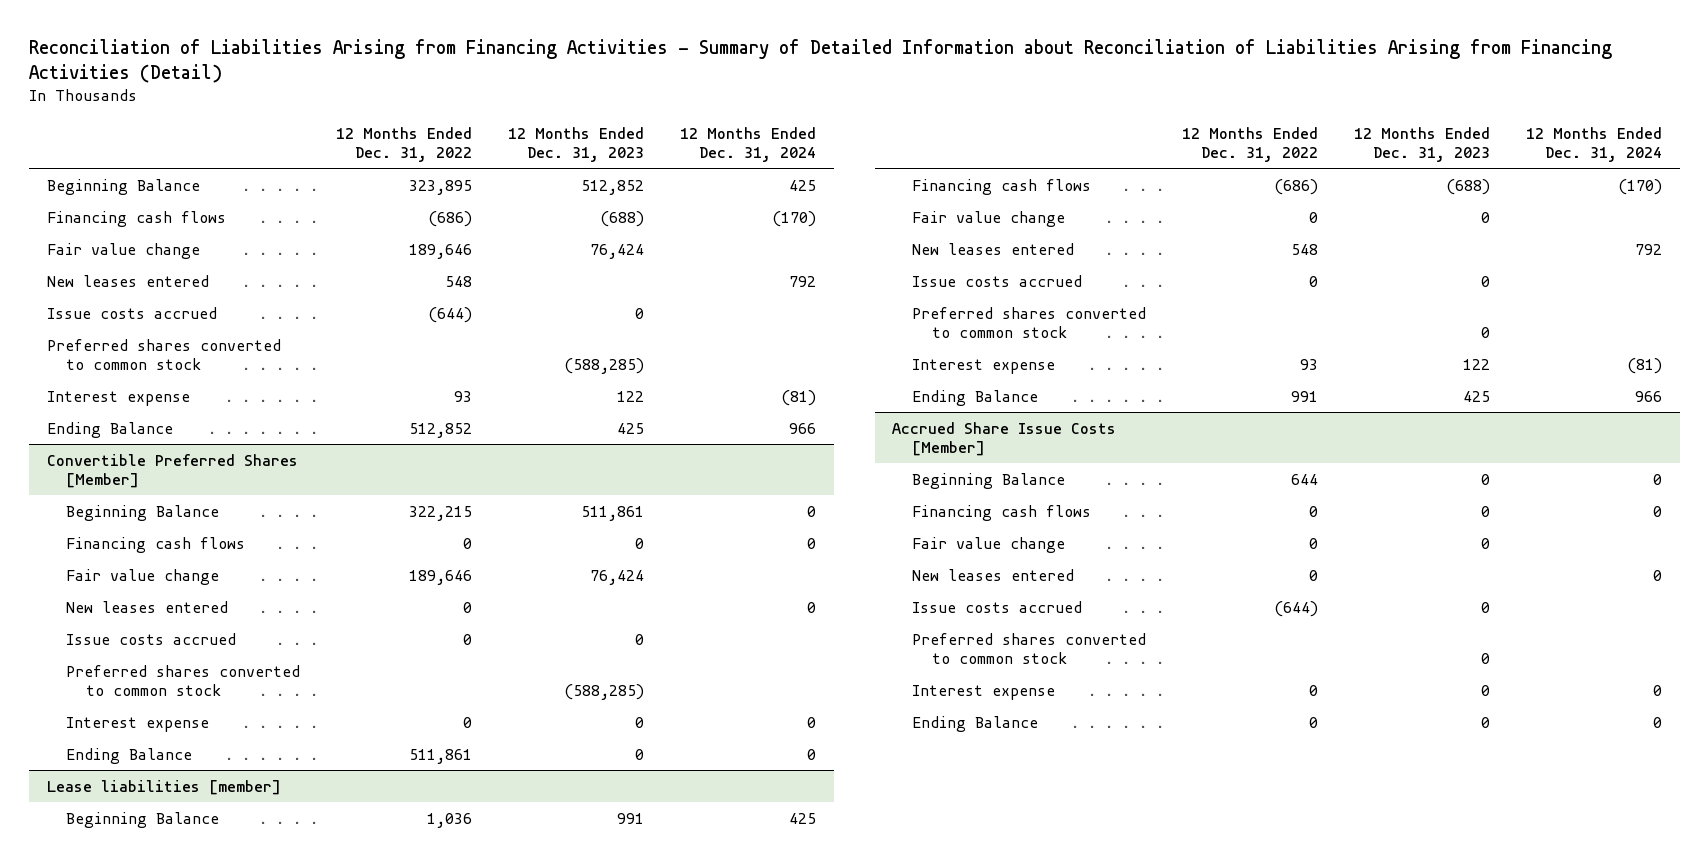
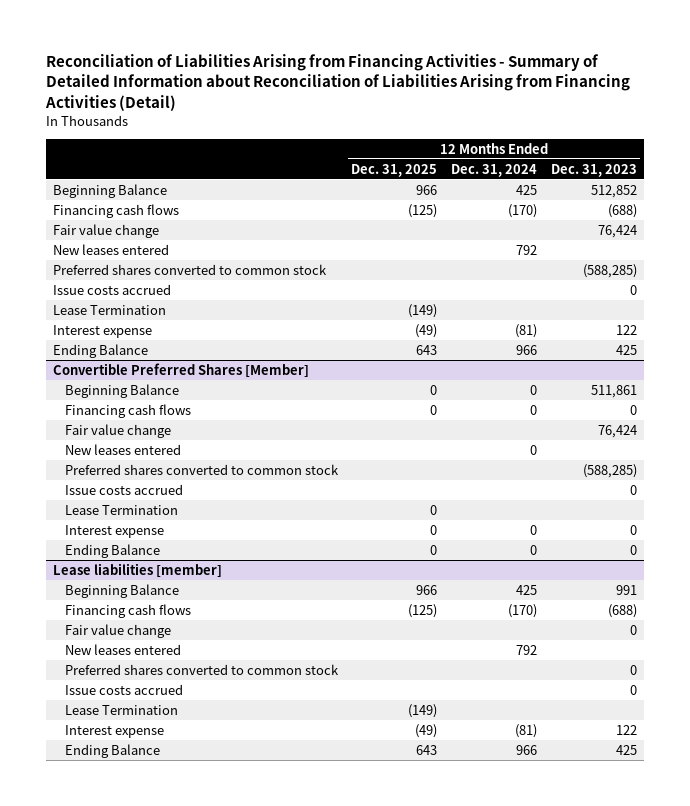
- | 12 Months Ended Dec. 31, 2022 | 12 Months Ended Dec. 31, 2023 | 12 Months Ended Dec. 31, 2024
+ | 12 Months Ended Dec. 31, 2025 | 12 Months Ended Dec. 31, 2024 | 12 Months Ended Dec. 31, 2023
moved down: Issue costs accrued | | | 0
+ Lease Termination | (149) | |
@ Convertible Preferred Shares [Member]
moved down: Issue costs accrued | | | 0
+ Lease Termination | 0 | |
@ Lease liabilities [member]
moved down: Issue costs accrued | | | 0
+ Lease Termination | (149) | |
- Accrued Share Issue Costs [Member]
- Beginning Balance | 644 | 0 | 0
- Financing cash flows | 0 | 0 | 0
- Fair value change | 0 | 0 |
- New leases entered | 0 | | 0
- Issue costs accrued | (644) | 0 |
- Preferred shares converted to common stock | | 0 |
- Interest expense | 0 | 0 | 0
- Ending Balance | 0 | 0 | 0

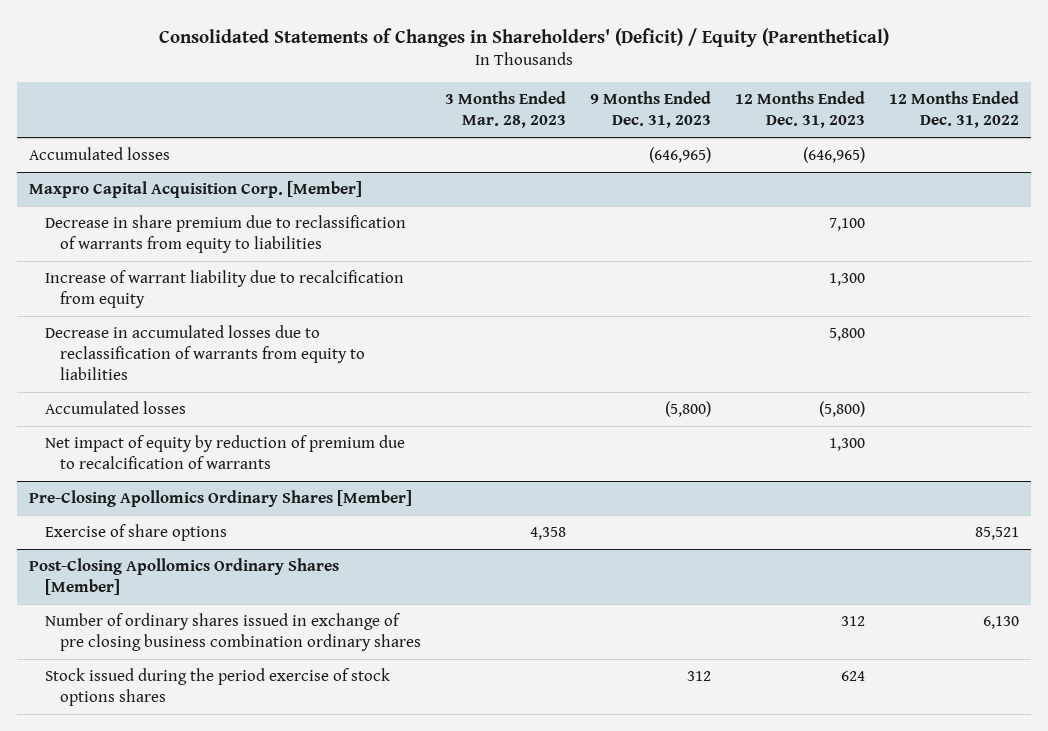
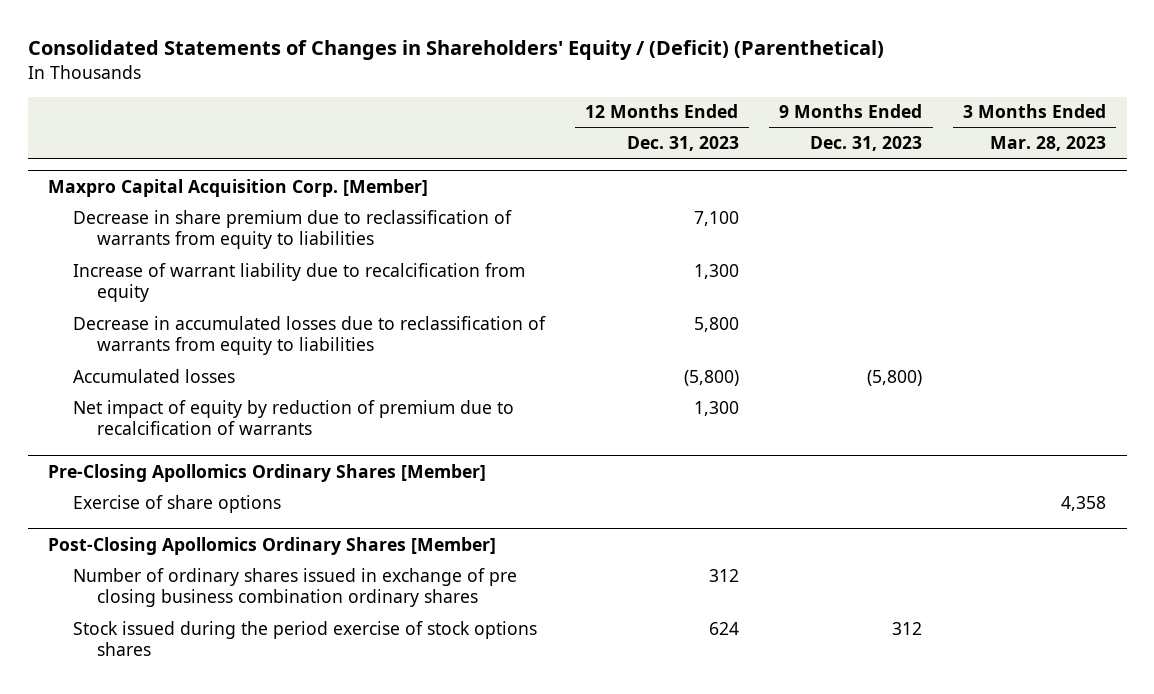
- Consolidated Statements of Changes in Shareholders' (Deficit) / Equity (Parenthetical)
+ Consolidated Statements of Changes in Shareholders' Equity / (Deficit) (Parenthetical)
- | 3 Months Ended Mar. 28, 2023 | 9 Months Ended Dec. 31, 2023 | 12 Months Ended Dec. 31, 2023 | 12 Months Ended Dec. 31, 2022
+ | 12 Months Ended Dec. 31, 2023 | 9 Months Ended Dec. 31, 2023 | 3 Months Ended Mar. 28, 2023
- Accumulated losses | | (646,965) | (646,965) |

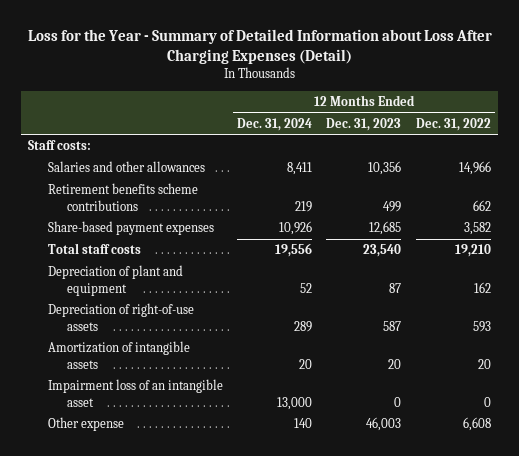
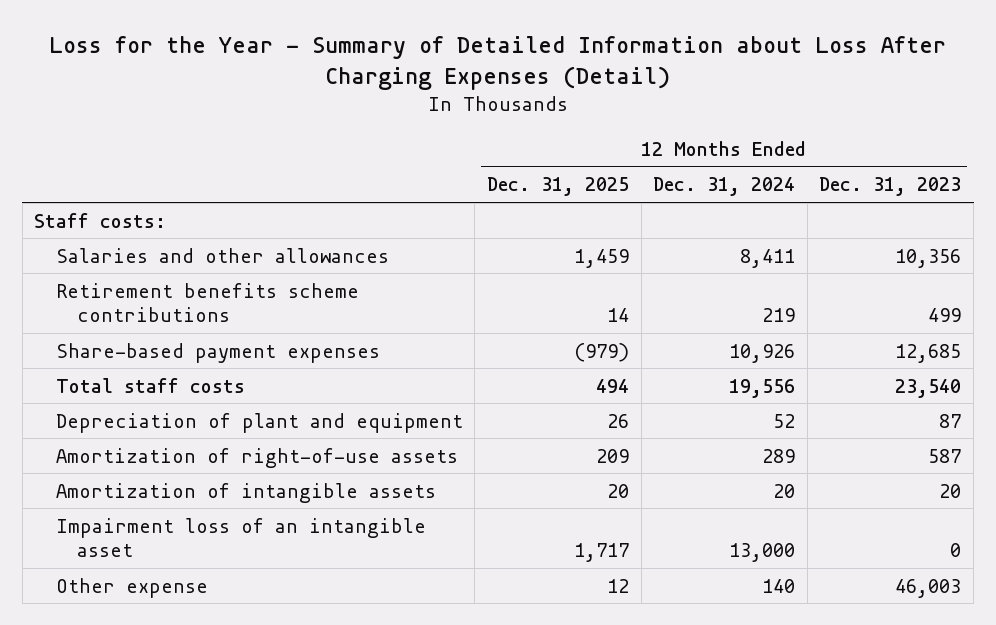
- | 12 Months Ended Dec. 31, 2024 | 12 Months Ended Dec. 31, 2023 | 12 Months Ended Dec. 31, 2022
+ | 12 Months Ended Dec. 31, 2025 | 12 Months Ended Dec. 31, 2024 | 12 Months Ended Dec. 31, 2023
- Depreciation of right-of-use assets | 289 | 587 | 593
+ Amortization of right-of-use assets | 209 | 289 | 587

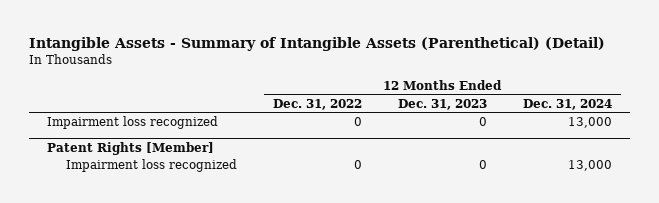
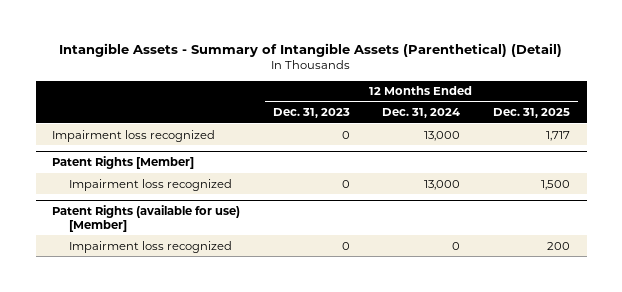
- | 12 Months Ended Dec. 31, 2022 | 12 Months Ended Dec. 31, 2023 | 12 Months Ended Dec. 31, 2024
+ | 12 Months Ended Dec. 31, 2023 | 12 Months Ended Dec. 31, 2024 | 12 Months Ended Dec. 31, 2025
+ Patent Rights (available for use) [Member]
+ Impairment loss recognized | 0 | 0 | 200

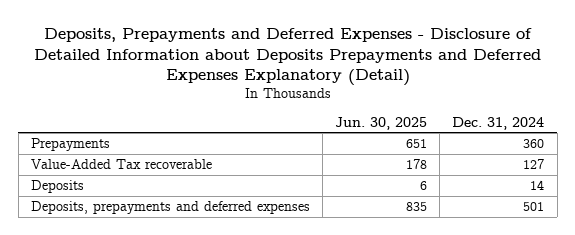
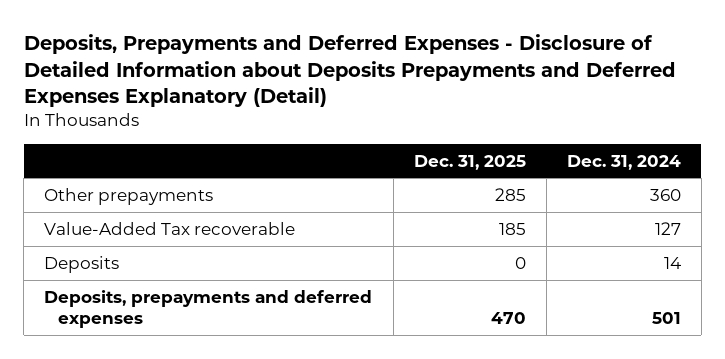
- | Jun. 30, 2025 | Dec. 31, 2024
+ | Dec. 31, 2025 | Dec. 31, 2024
- Prepayments | 651 | 360
+ Other prepayments | 285 | 360

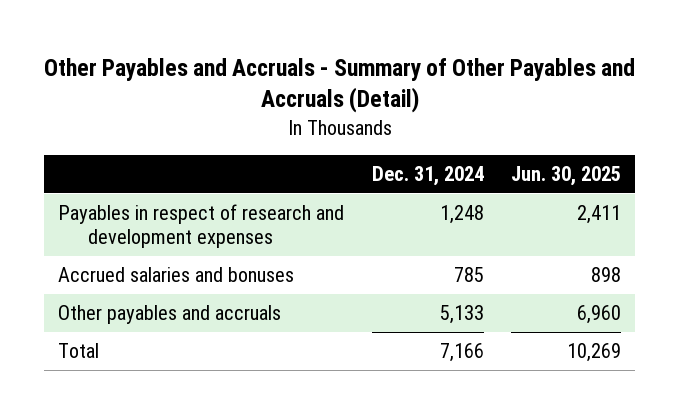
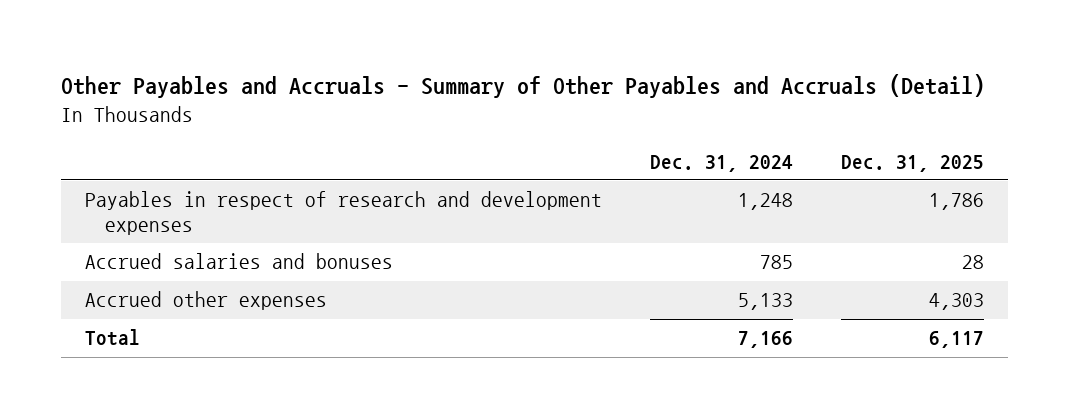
- | Dec. 31, 2024 | Jun. 30, 2025
+ | Dec. 31, 2024 | Dec. 31, 2025
- Other payables and accruals | 5,133 | 6,960
+ Accrued other expenses | 5,133 | 4,303

